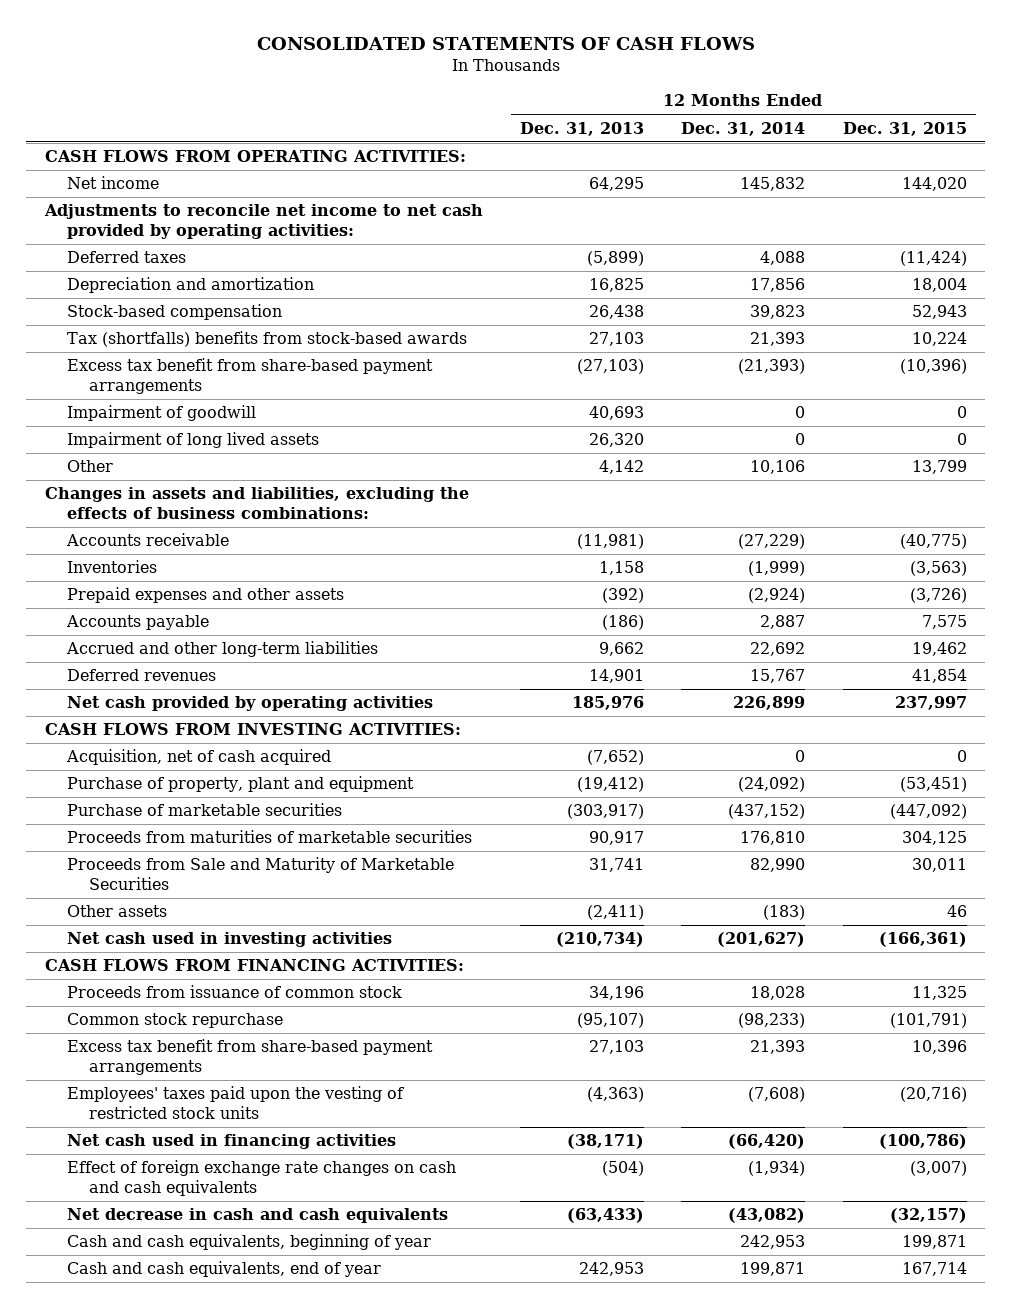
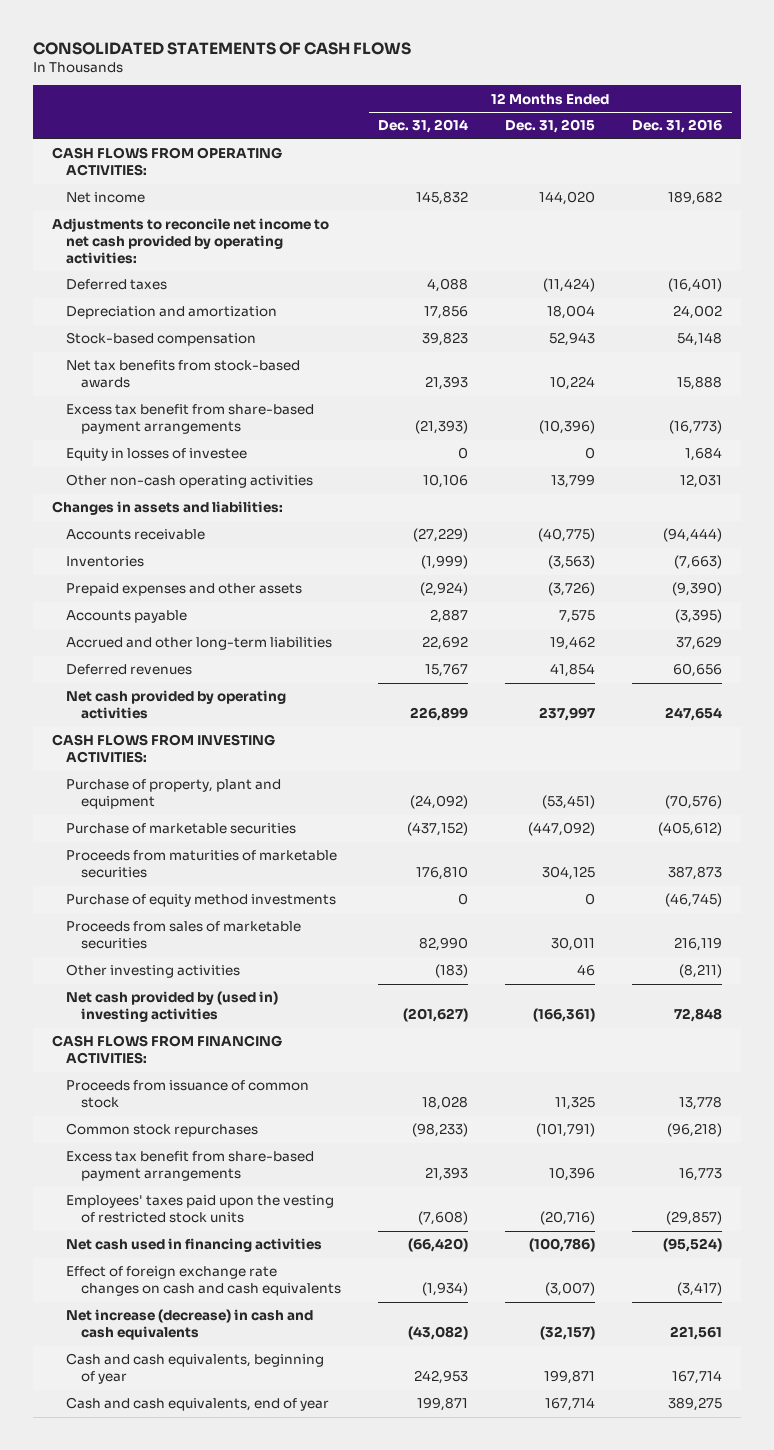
- | 12 Months Ended Dec. 31, 2013 | 12 Months Ended Dec. 31, 2014 | 12 Months Ended Dec. 31, 2015
+ | 12 Months Ended Dec. 31, 2014 | 12 Months Ended Dec. 31, 2015 | 12 Months Ended Dec. 31, 2016
- Tax (shortfalls) benefits from stock-based awards | 27,103 | 21,393 | 10,224
+ Net tax benefits from stock-based awards | 21,393 | 10,224 | 15,888
- Impairment of goodwill | 40,693 | 0 | 0
- Impairment of long lived assets | 26,320 | 0 | 0
- Other | 4,142 | 10,106 | 13,799
- Changes in assets and liabilities, excluding the effects of business combinations:
+ Equity in losses of investee | 0 | 0 | 1,684
+ Other non-cash operating activities | 10,106 | 13,799 | 12,031
+ Changes in assets and liabilities:
- Acquisition, net of cash acquired | (7,652) | 0 | 0
- Proceeds from Sale and Maturity of Marketable Securities | 31,741 | 82,990 | 30,011
- Other assets | (2,411) | (183) | 46
- Net cash used in investing activities | (210,734) | (201,627) | (166,361)
+ Purchase of equity method investments | 0 | 0 | (46,745)
+ Proceeds from sales of marketable securities | 82,990 | 30,011 | 216,119
+ Other investing activities | (183) | 46 | (8,211)
+ Net cash provided by (used in) investing activities | (201,627) | (166,361) | 72,848
- Common stock repurchase | (95,107) | (98,233) | (101,791)
+ Common stock repurchases | (98,233) | (101,791) | (96,218)
- Net decrease in cash and cash equivalents | (63,433) | (43,082) | (32,157)
+ Net increase (decrease) in cash and cash equivalents | (43,082) | (32,157) | 221,561

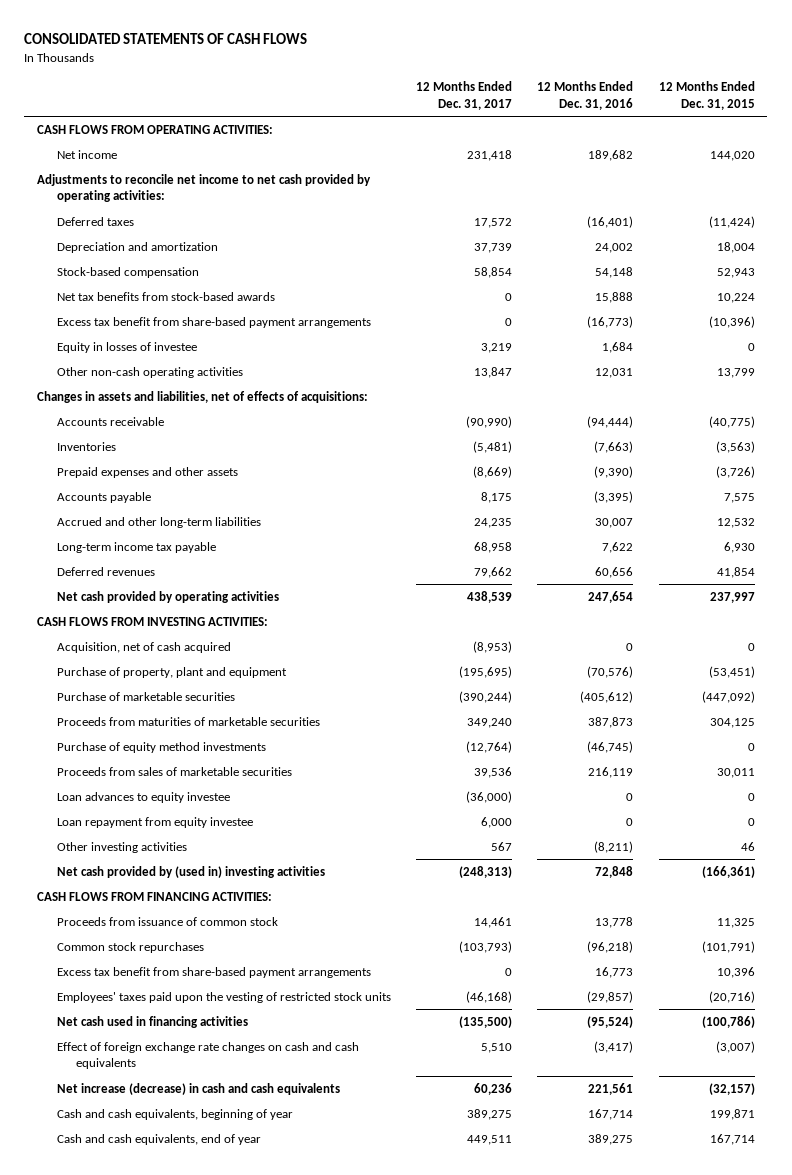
- | 12 Months Ended Dec. 31, 2014 | 12 Months Ended Dec. 31, 2015 | 12 Months Ended Dec. 31, 2016
+ | 12 Months Ended Dec. 31, 2017 | 12 Months Ended Dec. 31, 2016 | 12 Months Ended Dec. 31, 2015
- Changes in assets and liabilities:
+ Changes in assets and liabilities, net of effects of acquisitions:
- Accrued and other long-term liabilities | 22,692 | 19,462 | 37,629
+ Accrued and other long-term liabilities | 24,235 | 30,007 | 12,532
+ Long-term income tax payable | 68,958 | 7,622 | 6,930
+ Acquisition, net of cash acquired | (8,953) | 0 | 0
+ Loan advances to equity investee | (36,000) | 0 | 0
+ Loan repayment from equity investee | 6,000 | 0 | 0

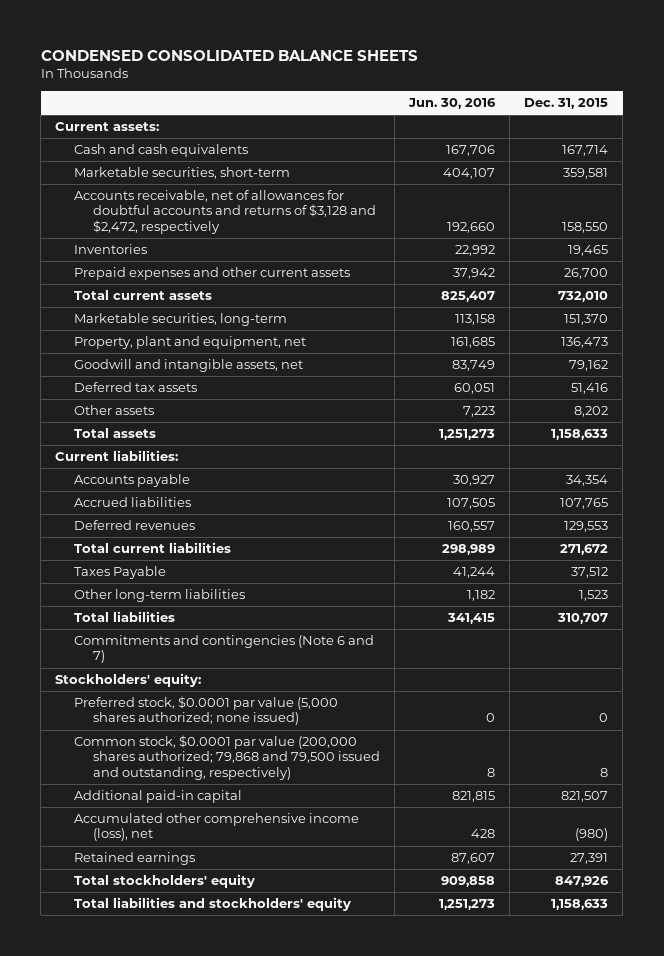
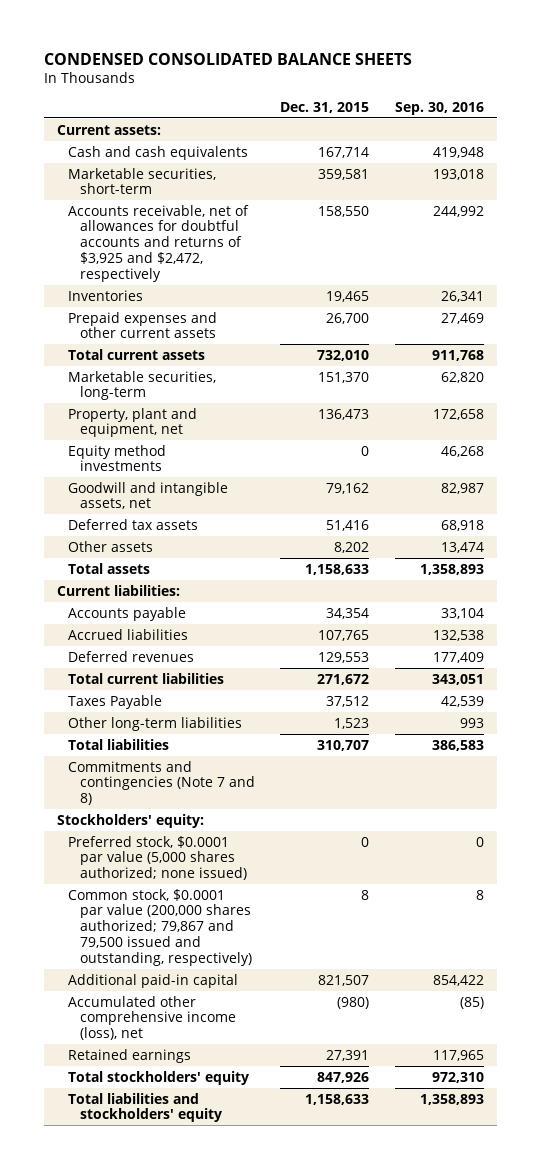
- | Jun. 30, 2016 | Dec. 31, 2015
+ | Dec. 31, 2015 | Sep. 30, 2016
- Accounts receivable, net of allowances for doubtful accounts and returns of $3,128 and $2,472, respectively | 192,660 | 158,550
+ Accounts receivable, net of allowances for doubtful accounts and returns of $3,925 and $2,472, respectively | 158,550 | 244,992
+ Equity method investments | 0 | 46,268
- Commitments and contingencies (Note 6 and 7)
+ Commitments and contingencies (Note 7 and 8)
- Common stock, $0.0001 par value (200,000 shares authorized; 79,868 and 79,500 issued and outstanding, respectively) | 8 | 8
+ Common stock, $0.0001 par value (200,000 shares authorized; 79,867 and 79,500 issued and outstanding, respectively) | 8 | 8

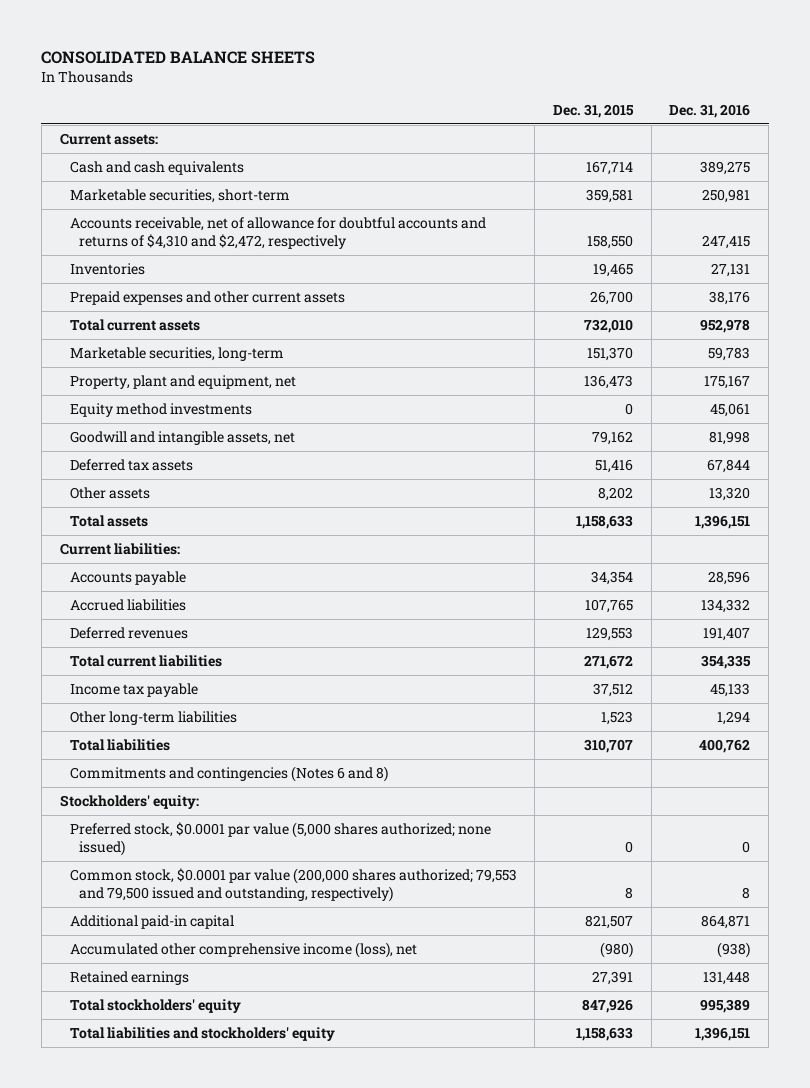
- CONDENSED CONSOLIDATED BALANCE SHEETS
+ CONSOLIDATED BALANCE SHEETS
- | Dec. 31, 2015 | Sep. 30, 2016
+ | Dec. 31, 2015 | Dec. 31, 2016
- Accounts receivable, net of allowances for doubtful accounts and returns of $3,925 and $2,472, respectively | 158,550 | 244,992
+ Accounts receivable, net of allowance for doubtful accounts and returns of $4,310 and $2,472, respectively | 158,550 | 247,415
- Taxes Payable | 37,512 | 42,539
+ Income tax payable | 37,512 | 45,133
- Commitments and contingencies (Note 7 and 8)
+ Commitments and contingencies (Notes 6 and 8)
- Common stock, $0.0001 par value (200,000 shares authorized; 79,867 and 79,500 issued and outstanding, respectively) | 8 | 8
+ Common stock, $0.0001 par value (200,000 shares authorized; 79,553 and 79,500 issued and outstanding, respectively) | 8 | 8

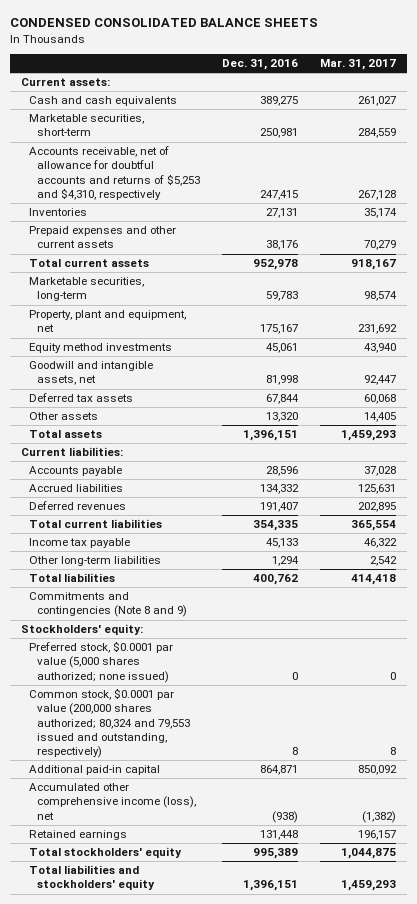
- CONSOLIDATED BALANCE SHEETS
+ CONDENSED CONSOLIDATED BALANCE SHEETS
- | Dec. 31, 2015 | Dec. 31, 2016
+ | Dec. 31, 2016 | Mar. 31, 2017
- Accounts receivable, net of allowance for doubtful accounts and returns of $4,310 and $2,472, respectively | 158,550 | 247,415
+ Accounts receivable, net of allowance for doubtful accounts and returns of $5,253 and $4,310, respectively | 247,415 | 267,128
- Commitments and contingencies (Notes 6 and 8)
+ Commitments and contingencies (Note 8 and 9)
- Common stock, $0.0001 par value (200,000 shares authorized; 79,553 and 79,500 issued and outstanding, respectively) | 8 | 8
+ Common stock, $0.0001 par value (200,000 shares authorized; 80,324 and 79,553 issued and outstanding, respectively) | 8 | 8

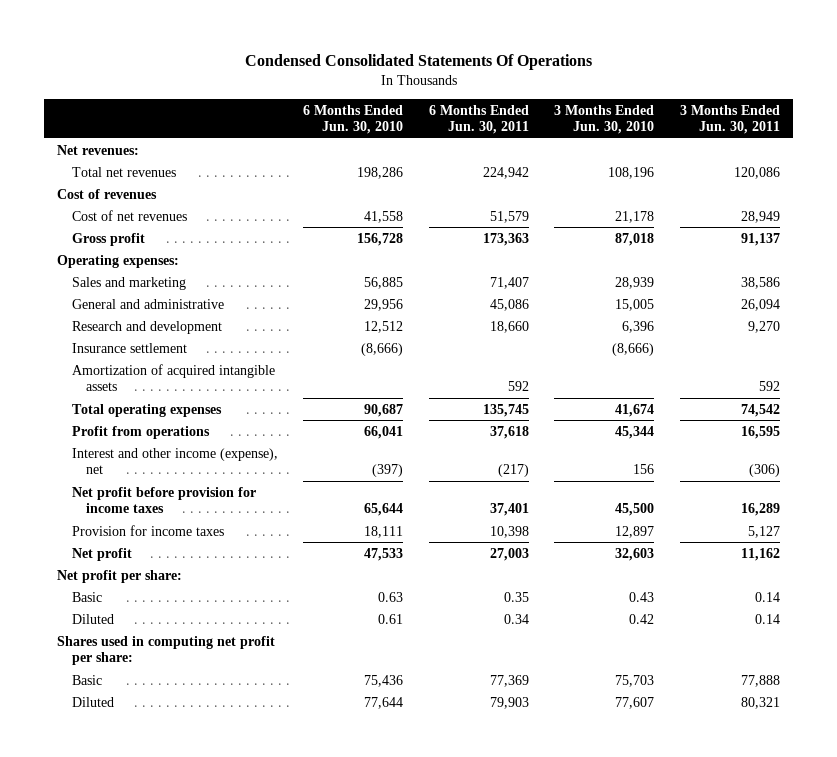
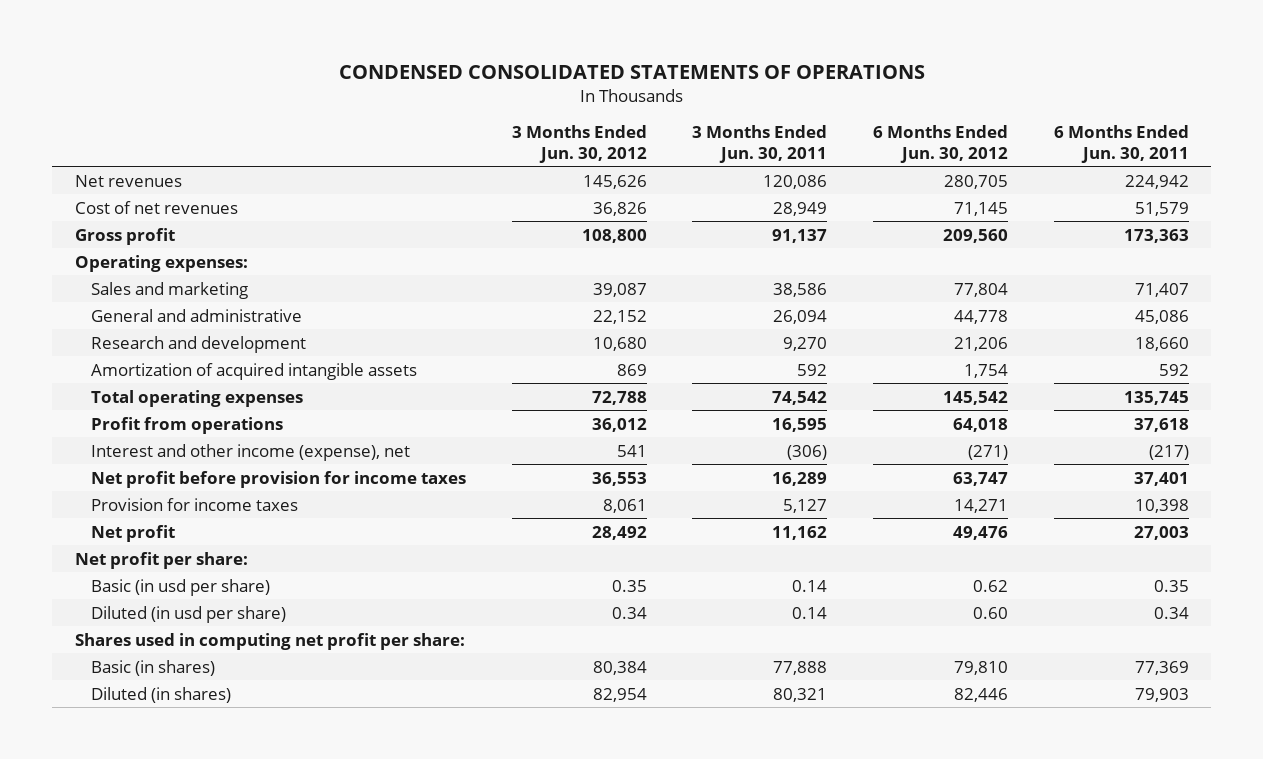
- Condensed Consolidated Statements Of Operations
+ CONDENSED CONSOLIDATED STATEMENTS OF OPERATIONS
- | 6 Months Ended Jun. 30, 2010 | 6 Months Ended Jun. 30, 2011 | 3 Months Ended Jun. 30, 2010 | 3 Months Ended Jun. 30, 2011
+ | 3 Months Ended Jun. 30, 2012 | 3 Months Ended Jun. 30, 2011 | 6 Months Ended Jun. 30, 2012 | 6 Months Ended Jun. 30, 2011
- Net revenues:
- Total net revenues | 198,286 | 224,942 | 108,196 | 120,086
- Cost of revenues
+ Net revenues | 145,626 | 120,086 | 280,705 | 224,942
- Insurance settlement | (8,666) | | (8,666) |
- Basic | 0.63 | 0.35 | 0.43 | 0.14
- Diluted | 0.61 | 0.34 | 0.42 | 0.14
+ Basic (in usd per share) | 0.35 | 0.14 | 0.62 | 0.35
+ Diluted (in usd per share) | 0.34 | 0.14 | 0.60 | 0.34
- Basic | 75,436 | 77,369 | 75,703 | 77,888
- Diluted | 77,644 | 79,903 | 77,607 | 80,321
+ Basic (in shares) | 80,384 | 77,888 | 79,810 | 77,369
+ Diluted (in shares) | 82,954 | 80,321 | 82,446 | 79,903

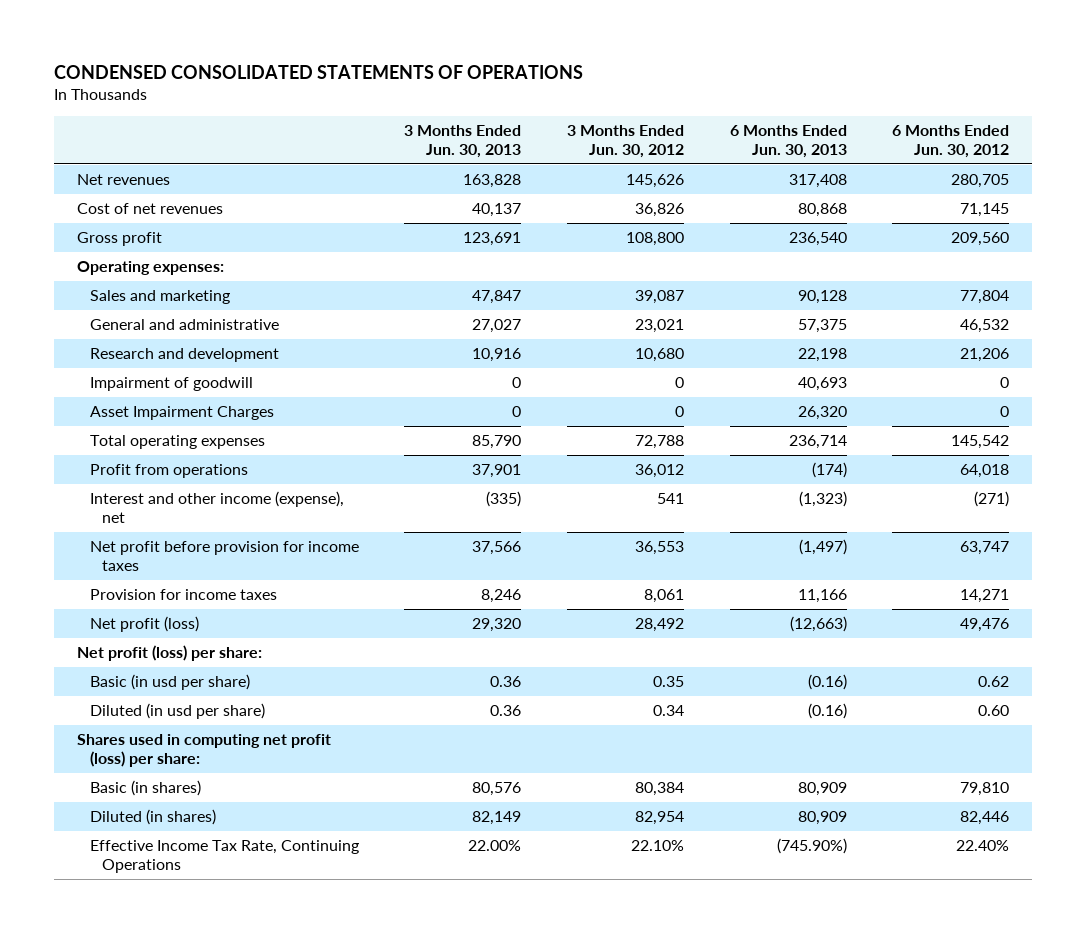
- | 3 Months Ended Jun. 30, 2012 | 3 Months Ended Jun. 30, 2011 | 6 Months Ended Jun. 30, 2012 | 6 Months Ended Jun. 30, 2011
+ | 3 Months Ended Jun. 30, 2013 | 3 Months Ended Jun. 30, 2012 | 6 Months Ended Jun. 30, 2013 | 6 Months Ended Jun. 30, 2012
- General and administrative | 22,152 | 26,094 | 44,778 | 45,086
+ General and administrative | 27,027 | 23,021 | 57,375 | 46,532
- Amortization of acquired intangible assets | 869 | 592 | 1,754 | 592
+ Impairment of goodwill | 0 | 0 | 40,693 | 0
+ Asset Impairment Charges | 0 | 0 | 26,320 | 0
- Net profit | 28,492 | 11,162 | 49,476 | 27,003
- Net profit per share:
+ Net profit (loss) | 29,320 | 28,492 | (12,663) | 49,476
+ Net profit (loss) per share:
- Shares used in computing net profit per share:
+ Shares used in computing net profit (loss) per share:
+ Effective Income Tax Rate, Continuing Operations | 22.00% | 22.10% | (745.90%) | 22.40%

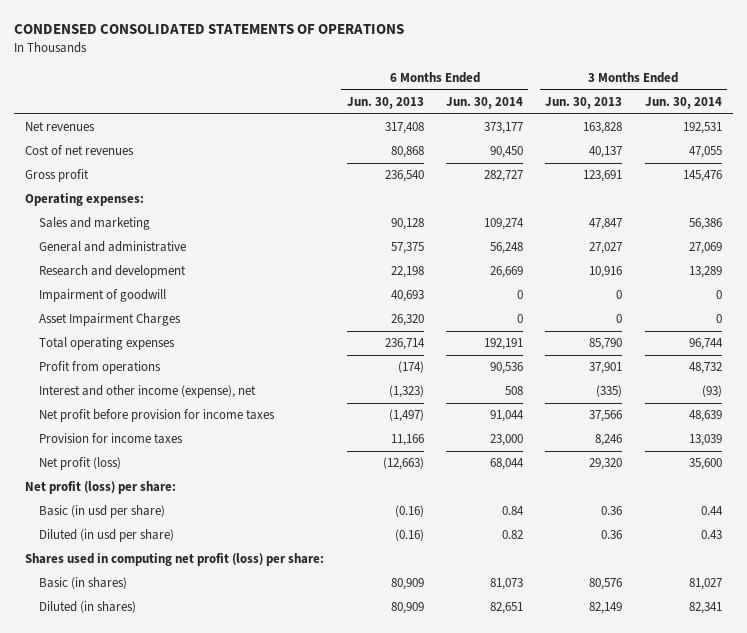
- | 3 Months Ended Jun. 30, 2013 | 3 Months Ended Jun. 30, 2012 | 6 Months Ended Jun. 30, 2013 | 6 Months Ended Jun. 30, 2012
+ | 6 Months Ended Jun. 30, 2013 | 6 Months Ended Jun. 30, 2014 | 3 Months Ended Jun. 30, 2013 | 3 Months Ended Jun. 30, 2014
- Effective Income Tax Rate, Continuing Operations | 22.00% | 22.10% | (745.90%) | 22.40%

